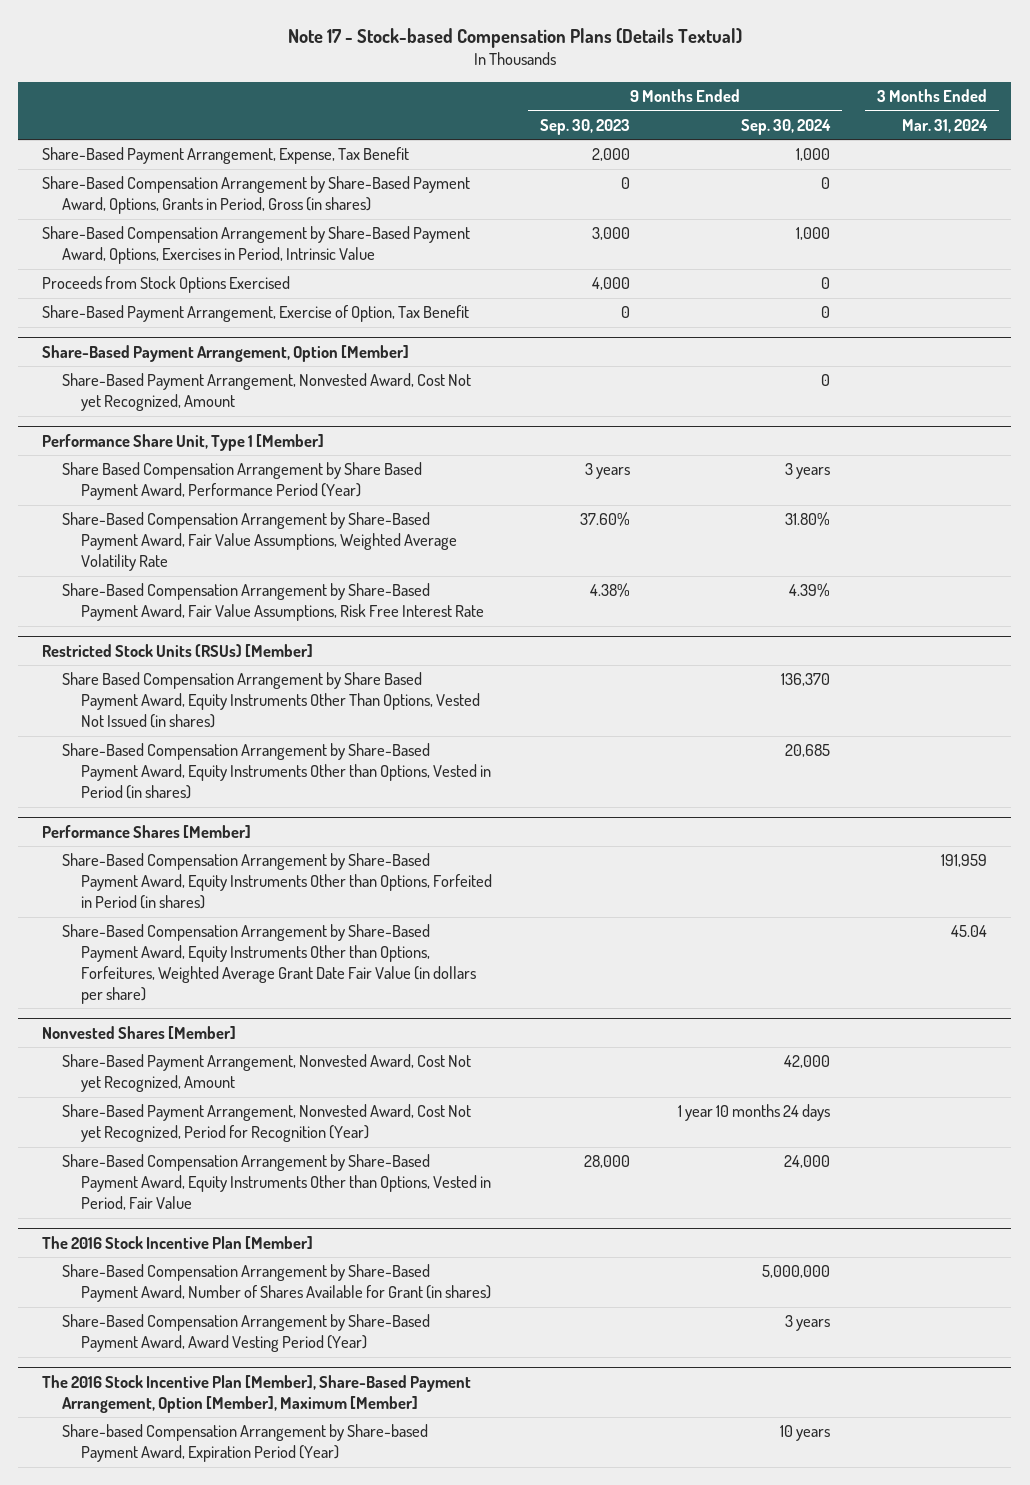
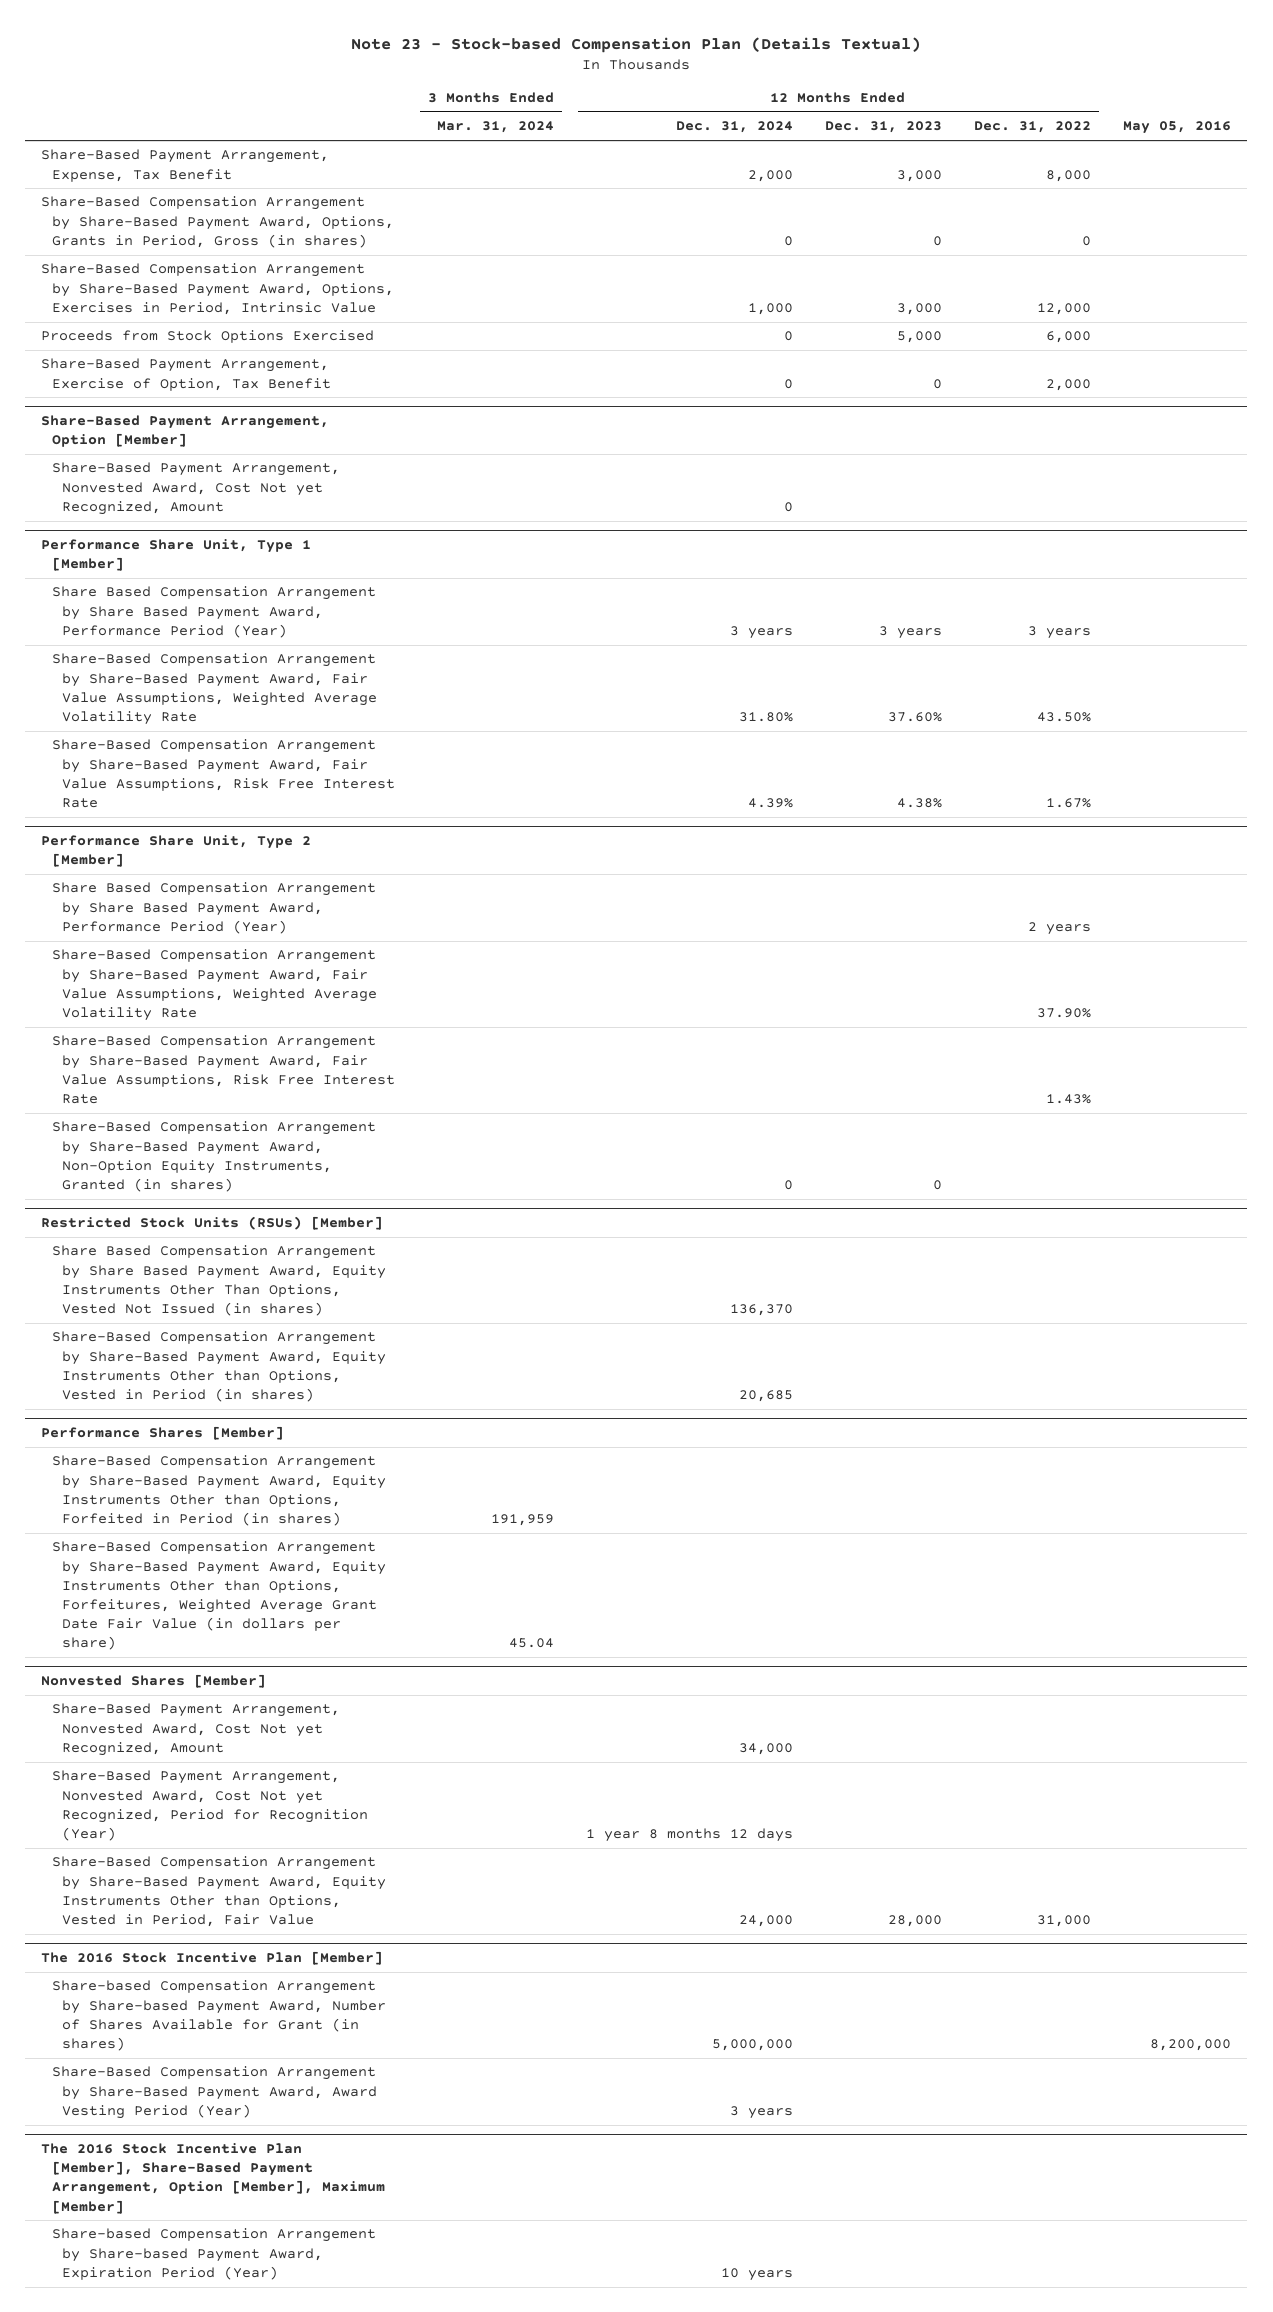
- Note 17 - Stock-based Compensation Plans (Details Textual)
+ Note 23 - Stock-based Compensation Plan (Details Textual)
- | 9 Months Ended Sep. 30, 2023 | 9 Months Ended Sep. 30, 2024 | 3 Months Ended Mar. 31, 2024
+ | 3 Months Ended Mar. 31, 2024 | 12 Months Ended Dec. 31, 2024 | 12 Months Ended Dec. 31, 2023 | 12 Months Ended Dec. 31, 2022 | May 05, 2016
+ Performance Share Unit, Type 2 [Member]
+ Share Based Compensation Arrangement by Share Based Payment Award, Performance Period (Year) | | | | 2 years |
+ Share-Based Compensation Arrangement by Share-Based Payment Award, Fair Value Assumptions, Weighted Average Volatility Rate | | | | 37.90% |
+ Share-Based Compensation Arrangement by Share-Based Payment Award, Fair Value Assumptions, Risk Free Interest Rate | | | | 1.43% |
+ Share-Based Compensation Arrangement by Share-Based Payment Award, Non-Option Equity Instruments, Granted (in shares) | | 0 | 0 | |
@ The 2016 Stock Incentive Plan [Member]
- Share-Based Compensation Arrangement by Share-Based Payment Award, Number of Shares Available for Grant (in shares) | | 5,000,000 |
+ Share-based Compensation Arrangement by Share-based Payment Award, Number of Shares Available for Grant (in shares) | | 5,000,000 | | | 8,200,000

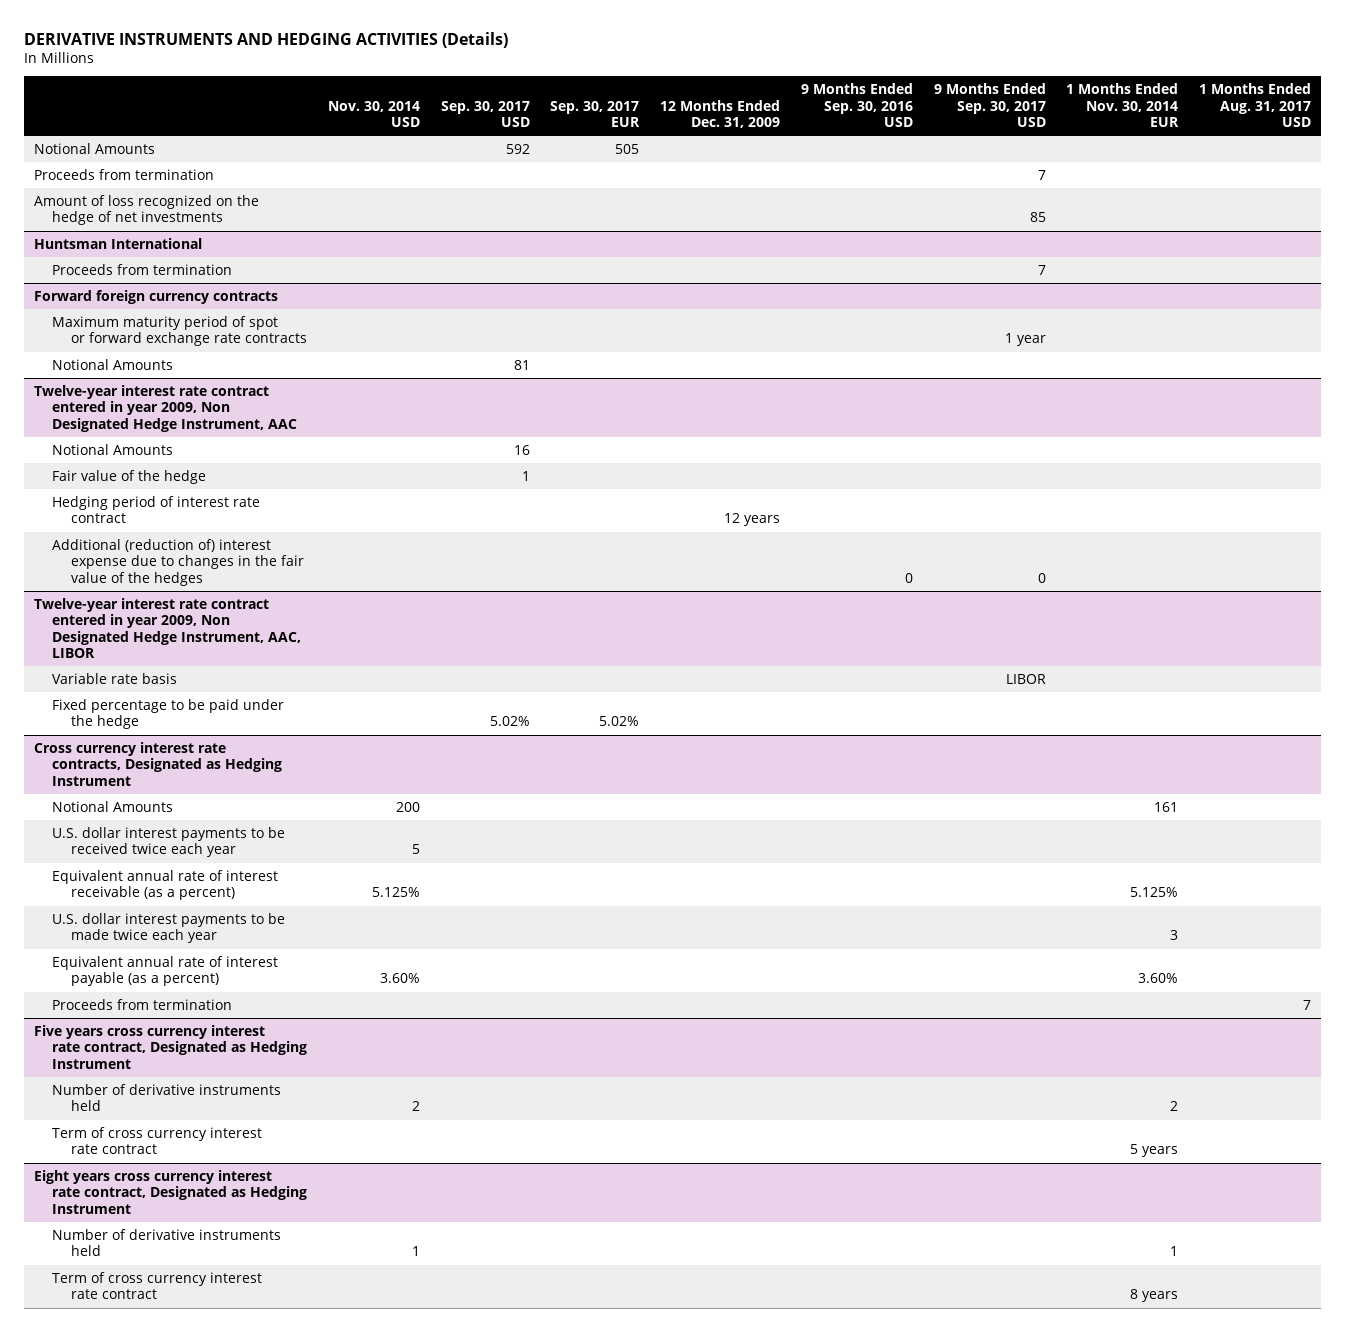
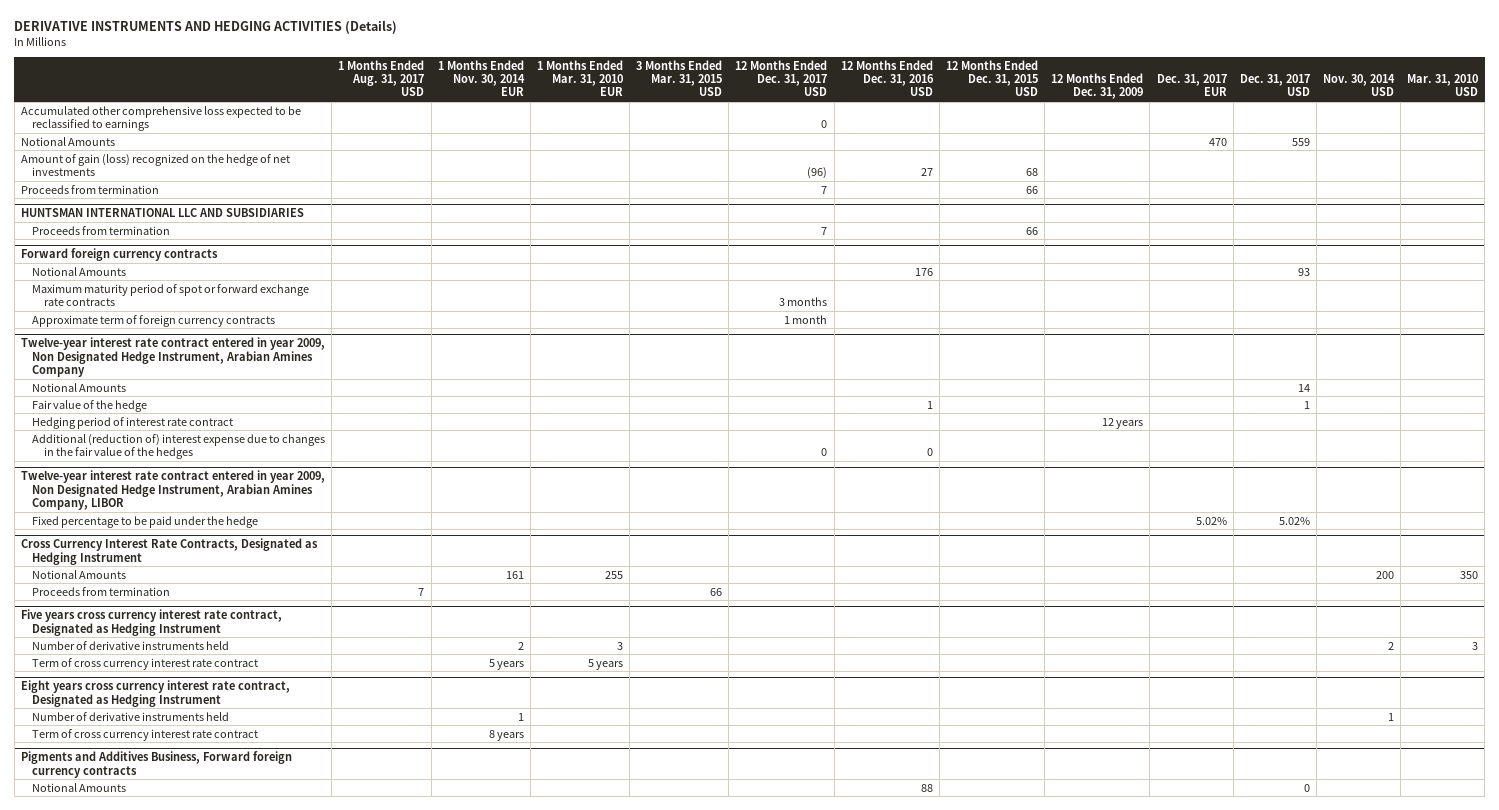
- | Nov. 30, 2014 USD | Sep. 30, 2017 USD | Sep. 30, 2017 EUR | 12 Months Ended Dec. 31, 2009 | 9 Months Ended Sep. 30, 2016 USD | 9 Months Ended Sep. 30, 2017 USD | 1 Months Ended Nov. 30, 2014 EUR | 1 Months Ended Aug. 31, 2017 USD
+ | 1 Months Ended Aug. 31, 2017 USD | 1 Months Ended Nov. 30, 2014 EUR | 1 Months Ended Mar. 31, 2010 EUR | 3 Months Ended Mar. 31, 2015 USD | 12 Months Ended Dec. 31, 2017 USD | 12 Months Ended Dec. 31, 2016 USD | 12 Months Ended Dec. 31, 2015 USD | 12 Months Ended Dec. 31, 2009 | Dec. 31, 2017 EUR | Dec. 31, 2017 USD | Nov. 30, 2014 USD | Mar. 31, 2010 USD
+ Accumulated other comprehensive loss expected to be reclassified to earnings | | | | | 0 | | | | | | |
+ Amount of gain (loss) recognized on the hedge of net investments | | | | | (96) | 27 | 68 | | | | |
- Amount of loss recognized on the hedge of net investments | | | | | | 85 | |
- Huntsman International
- Proceeds from termination | | | | | | 7 | |
+ HUNTSMAN INTERNATIONAL LLC AND SUBSIDIARIES
+ Proceeds from termination | | | | | 7 | | 66 | | | | |
- Twelve-year interest rate contract entered in year 2009, Non Designated Hedge Instrument, AAC
@ Forward foreign currency contracts
moved down: Maximum maturity period of spot or forward exchange rate contracts | | | | | 3 months | | | | | | |
+ Approximate term of foreign currency contracts | | | | | 1 month | | | | | | |
+ Twelve-year interest rate contract entered in year 2009, Non Designated Hedge Instrument, Arabian Amines Company
- Twelve-year interest rate contract entered in year 2009, Non Designated Hedge Instrument, AAC, LIBOR
- Variable rate basis | | | | | | LIBOR | |
+ Twelve-year interest rate contract entered in year 2009, Non Designated Hedge Instrument, Arabian Amines Company, LIBOR
- Cross currency interest rate contracts, Designated as Hedging Instrument
+ Cross Currency Interest Rate Contracts, Designated as Hedging Instrument
- U.S. dollar interest payments to be received twice each year | 5 | | | | | | |
- Equivalent annual rate of interest receivable (as a percent) | 5.125% | | | | | | 5.125% |
- U.S. dollar interest payments to be made twice each year | | | | | | | 3 |
- Equivalent annual rate of interest payable (as a percent) | 3.60% | | | | | | 3.60% |
+ Pigments and Additives Business, Forward foreign currency contracts
+ Notional Amounts | | | | | | 88 | | | | 0 | |

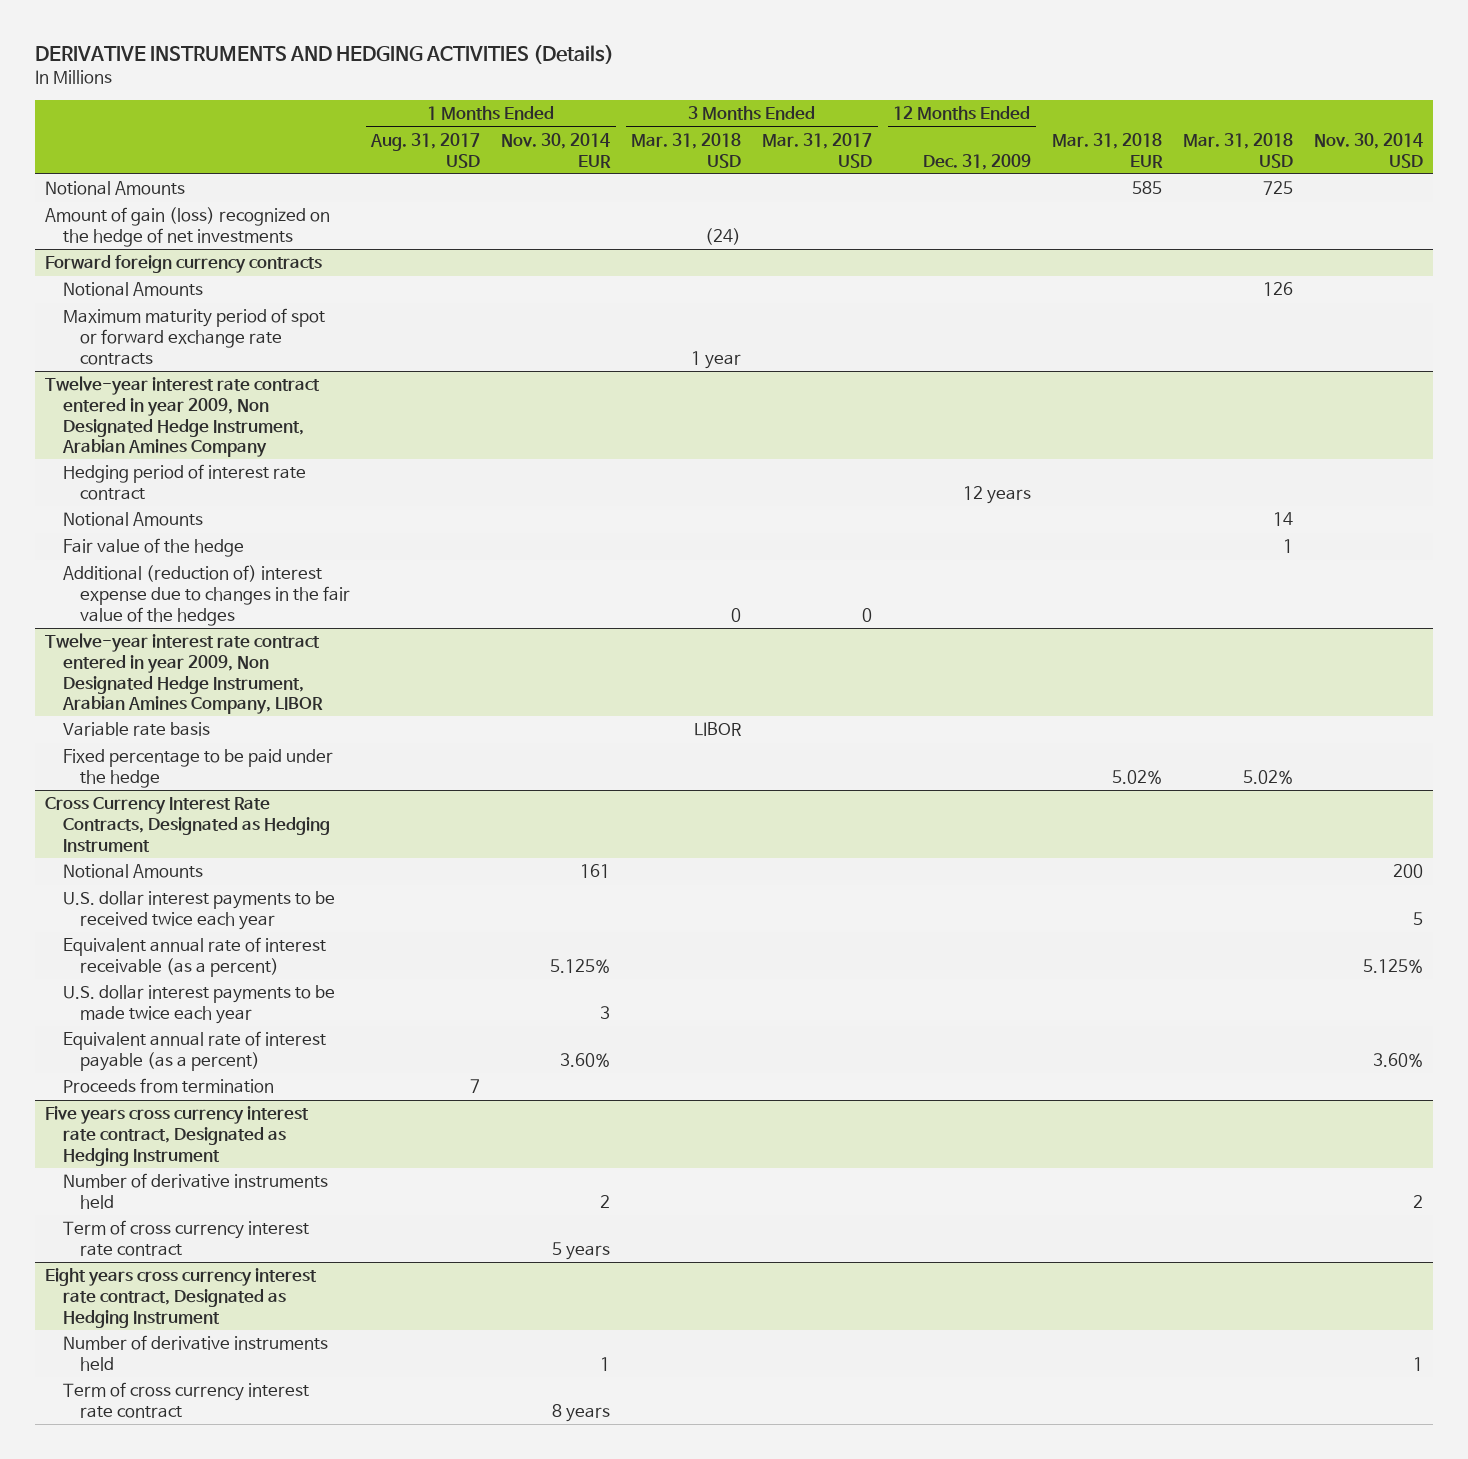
- | 1 Months Ended Aug. 31, 2017 USD | 1 Months Ended Nov. 30, 2014 EUR | 1 Months Ended Mar. 31, 2010 EUR | 3 Months Ended Mar. 31, 2015 USD | 12 Months Ended Dec. 31, 2017 USD | 12 Months Ended Dec. 31, 2016 USD | 12 Months Ended Dec. 31, 2015 USD | 12 Months Ended Dec. 31, 2009 | Dec. 31, 2017 EUR | Dec. 31, 2017 USD | Nov. 30, 2014 USD | Mar. 31, 2010 USD
+ | 1 Months Ended Aug. 31, 2017 USD | 1 Months Ended Nov. 30, 2014 EUR | 3 Months Ended Mar. 31, 2018 USD | 3 Months Ended Mar. 31, 2017 USD | 12 Months Ended Dec. 31, 2009 | Mar. 31, 2018 EUR | Mar. 31, 2018 USD | Nov. 30, 2014 USD
- Accumulated other comprehensive loss expected to be reclassified to earnings | | | | | 0 | | | | | | |
- Proceeds from termination | | | | | 7 | | 66 | | | | |
- HUNTSMAN INTERNATIONAL LLC AND SUBSIDIARIES
- Proceeds from termination | | | | | 7 | | 66 | | | | |
@ Forward foreign currency contracts
- Approximate term of foreign currency contracts | | | | | 1 month | | | | | | |
@ Twelve-year interest rate contract entered in year 2009, Non Designated Hedge Instrument, Arabian Amines Company
moved up: Hedging period of interest rate contract | | | | | 12 years | | |
@ Twelve-year interest rate contract entered in year 2009, Non Designated Hedge Instrument, Arabian Amines Company, LIBOR
+ Variable rate basis | | | LIBOR | | | | |
@ Cross Currency Interest Rate Contracts, Designated as Hedging Instrument
+ U.S. dollar interest payments to be received twice each year | | | | | | | | 5
+ Equivalent annual rate of interest receivable (as a percent) | | 5.125% | | | | | | 5.125%
+ U.S. dollar interest payments to be made twice each year | | 3 | | | | | |
+ Equivalent annual rate of interest payable (as a percent) | | 3.60% | | | | | | 3.60%
- Pigments and Additives Business, Forward foreign currency contracts
- Notional Amounts | | | | | | 88 | | | | 0 | |

